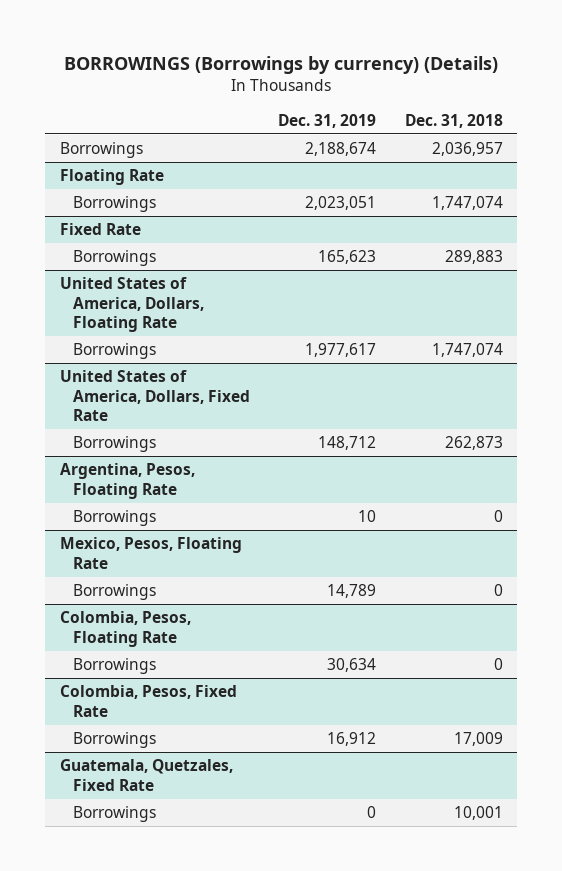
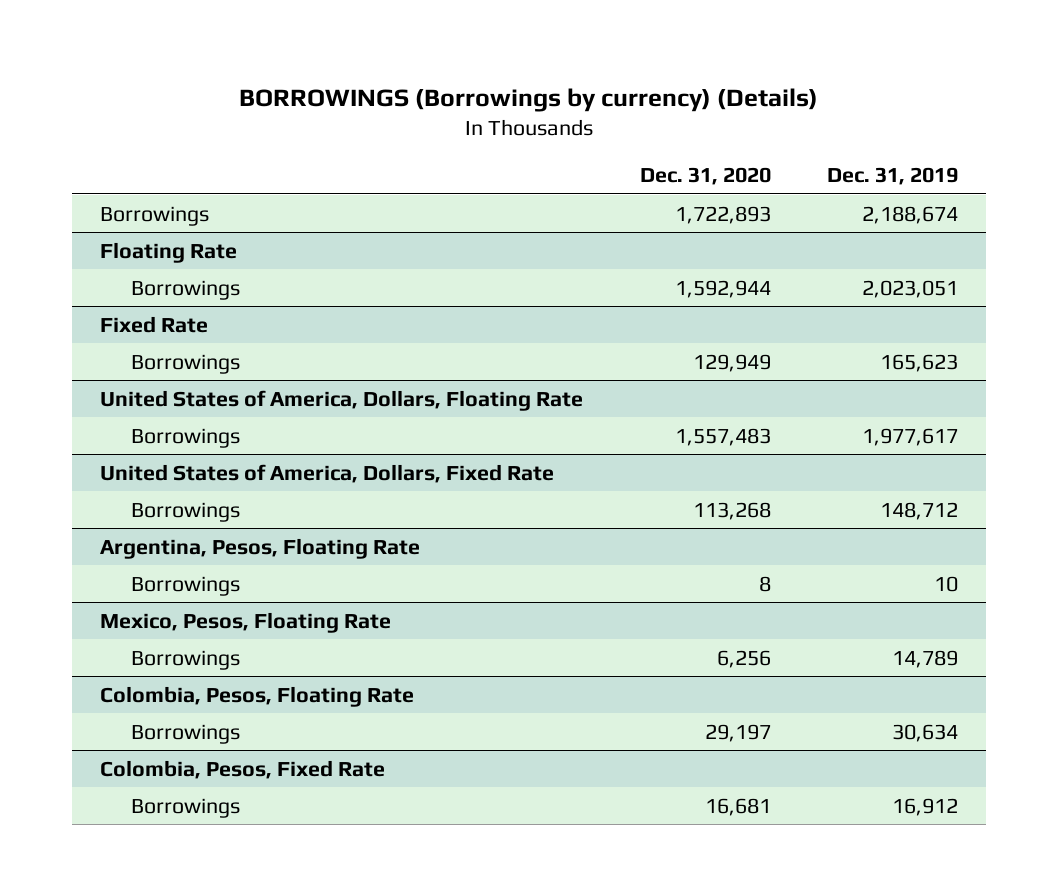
- | Dec. 31, 2019 | Dec. 31, 2018
+ | Dec. 31, 2020 | Dec. 31, 2019
- Guatemala, Quetzales, Fixed Rate
- Borrowings | 0 | 10,001

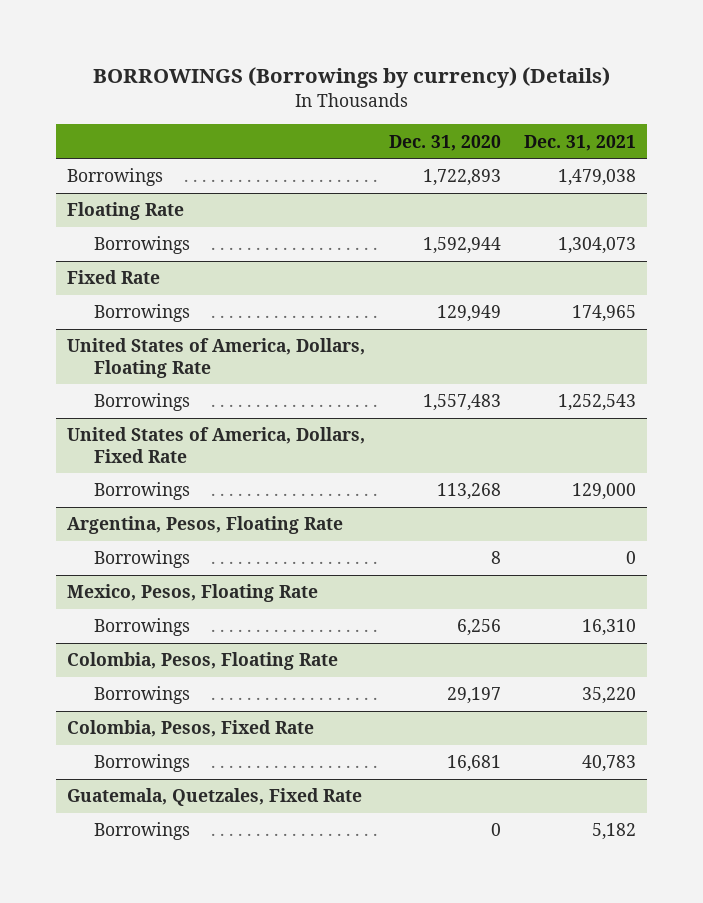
- | Dec. 31, 2020 | Dec. 31, 2019
+ | Dec. 31, 2020 | Dec. 31, 2021
+ Guatemala, Quetzales, Fixed Rate
+ Borrowings | 0 | 5,182

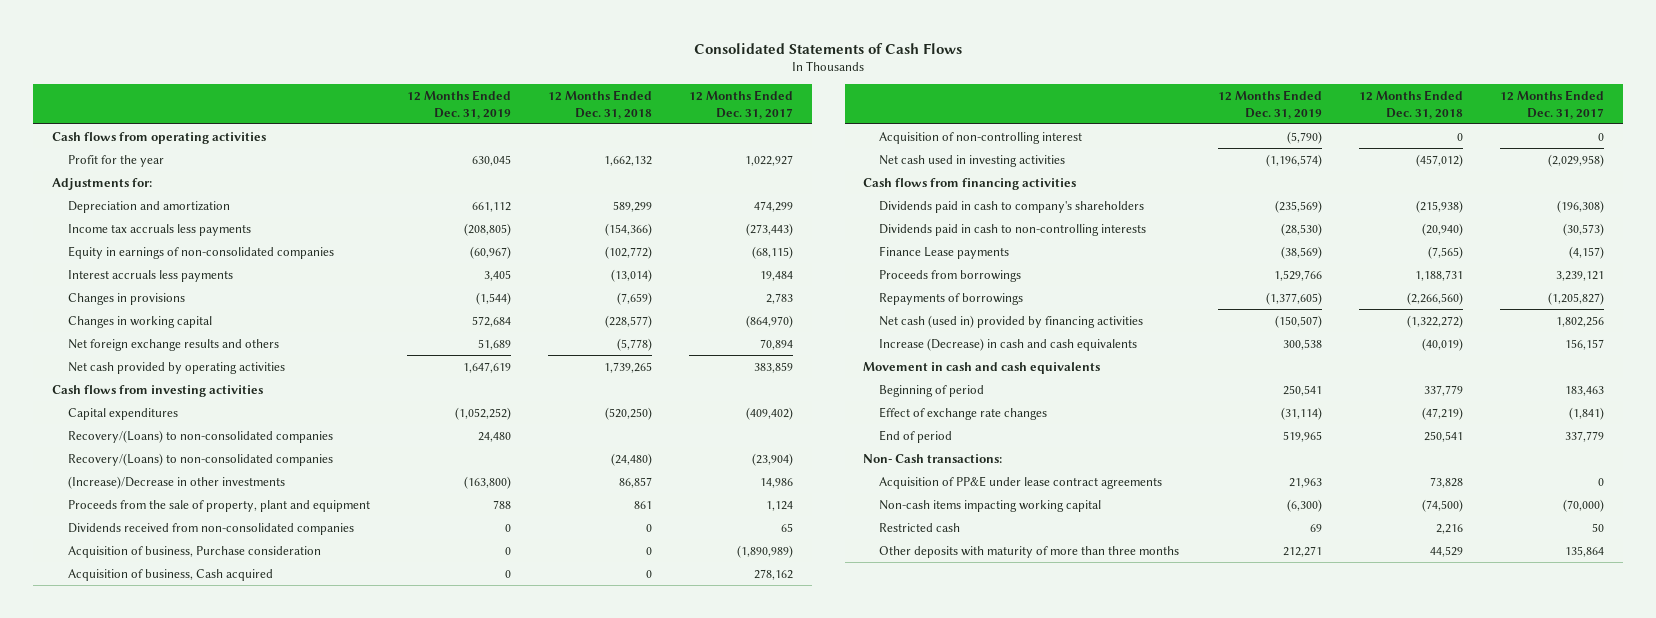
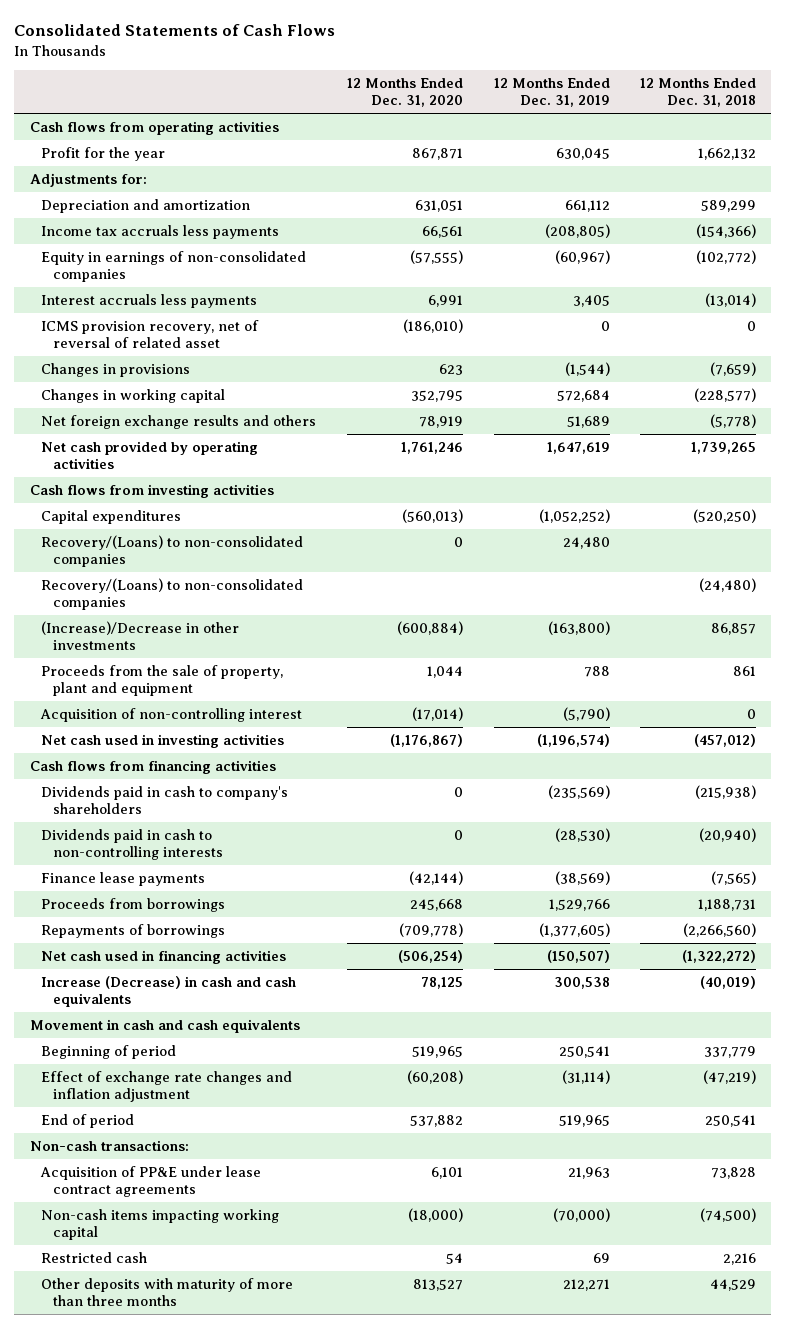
- | 12 Months Ended Dec. 31, 2019 | 12 Months Ended Dec. 31, 2018 | 12 Months Ended Dec. 31, 2017
+ | 12 Months Ended Dec. 31, 2020 | 12 Months Ended Dec. 31, 2019 | 12 Months Ended Dec. 31, 2018
+ ICMS provision recovery, net of reversal of related asset | (186,010) | 0 | 0
- Dividends received from non-consolidated companies | 0 | 0 | 65
- Acquisition of business, Purchase consideration | 0 | 0 | (1,890,989)
- Acquisition of business, Cash acquired | 0 | 0 | 278,162
- Finance Lease payments | (38,569) | (7,565) | (4,157)
+ Finance lease payments | (42,144) | (38,569) | (7,565)
- Net cash (used in) provided by financing activities | (150,507) | (1,322,272) | 1,802,256
+ Net cash used in financing activities | (506,254) | (150,507) | (1,322,272)
- Effect of exchange rate changes | (31,114) | (47,219) | (1,841)
+ Effect of exchange rate changes and inflation adjustment | (60,208) | (31,114) | (47,219)
- Non- Cash transactions:
+ Non-cash transactions:
- Non-cash items impacting working capital | (6,300) | (74,500) | (70,000)
+ Non-cash items impacting working capital | (18,000) | (70,000) | (74,500)

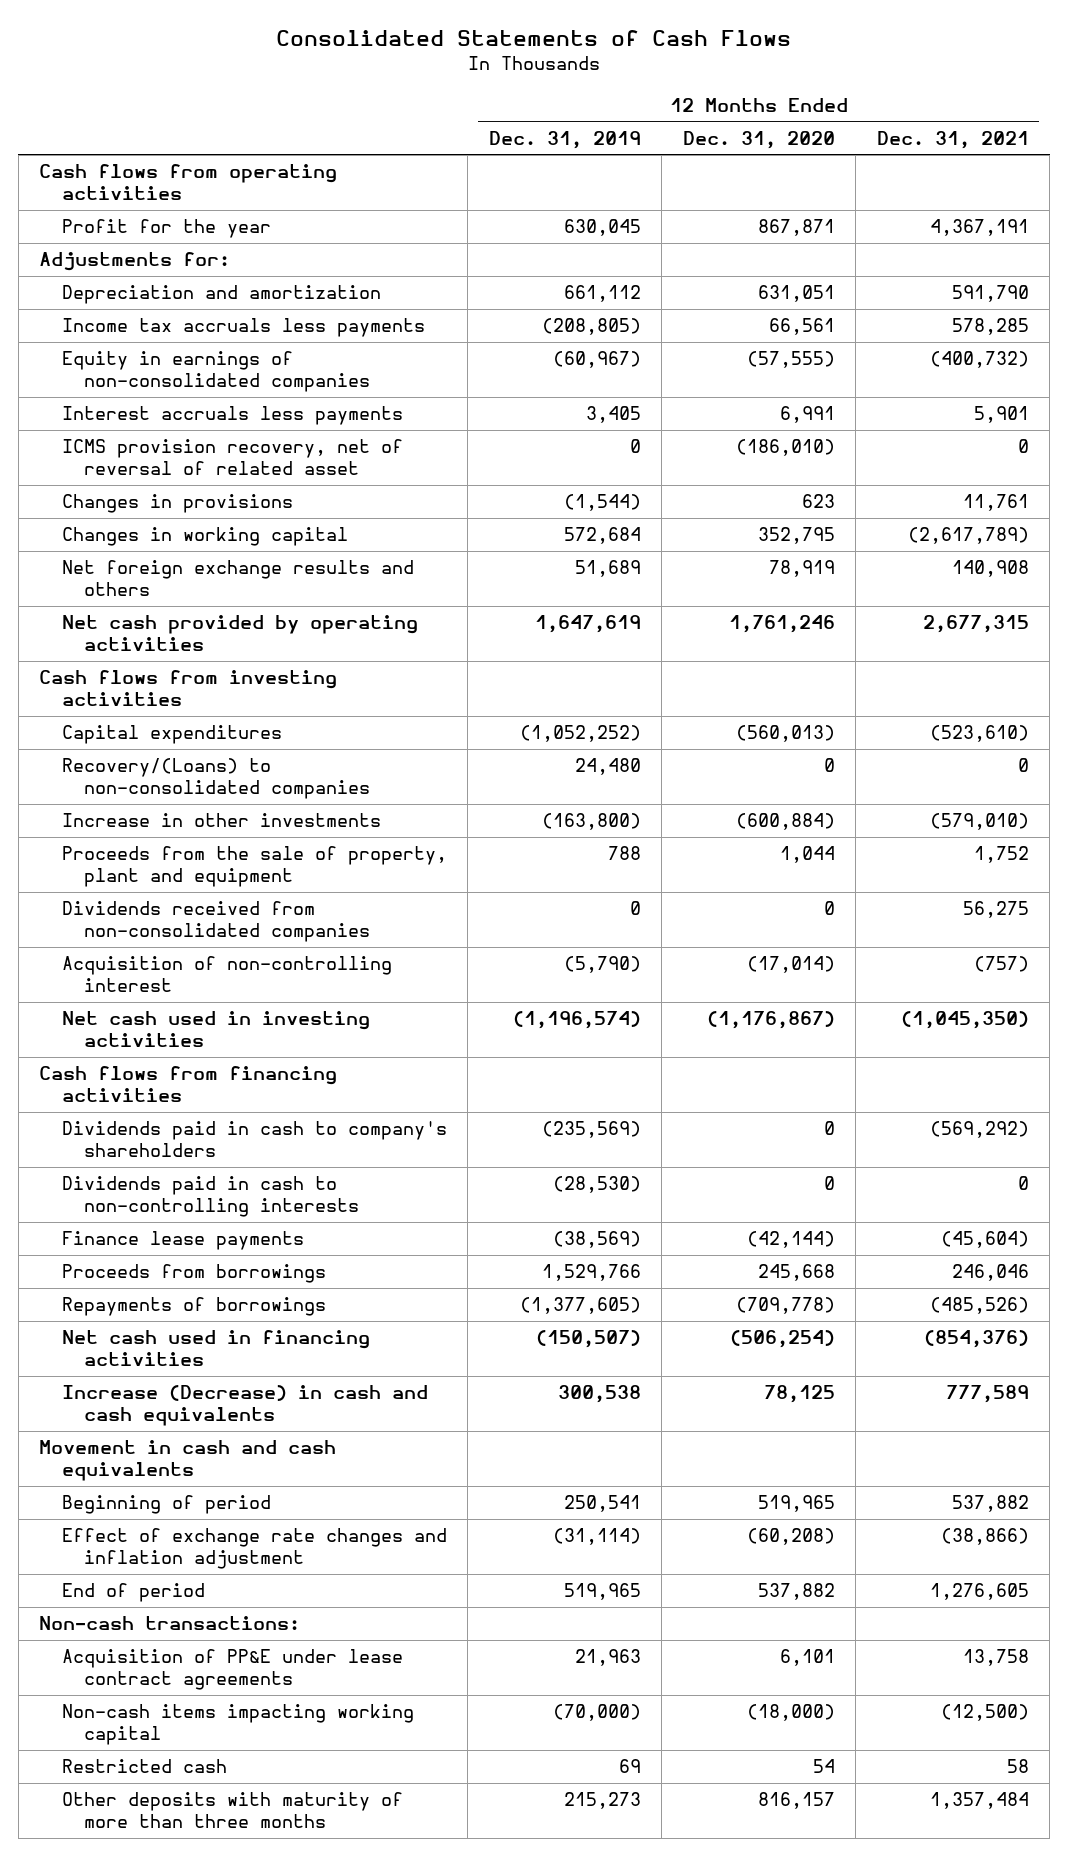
- | 12 Months Ended Dec. 31, 2020 | 12 Months Ended Dec. 31, 2019 | 12 Months Ended Dec. 31, 2018
+ | 12 Months Ended Dec. 31, 2019 | 12 Months Ended Dec. 31, 2020 | 12 Months Ended Dec. 31, 2021
- Recovery/(Loans) to non-consolidated companies | | | (24,480)
- (Increase)/Decrease in other investments | (600,884) | (163,800) | 86,857
+ Increase in other investments | (163,800) | (600,884) | (579,010)
+ Dividends received from non-consolidated companies | 0 | 0 | 56,275
- Other deposits with maturity of more than three months | 813,527 | 212,271 | 44,529
+ Other deposits with maturity of more than three months | 215,273 | 816,157 | 1,357,484

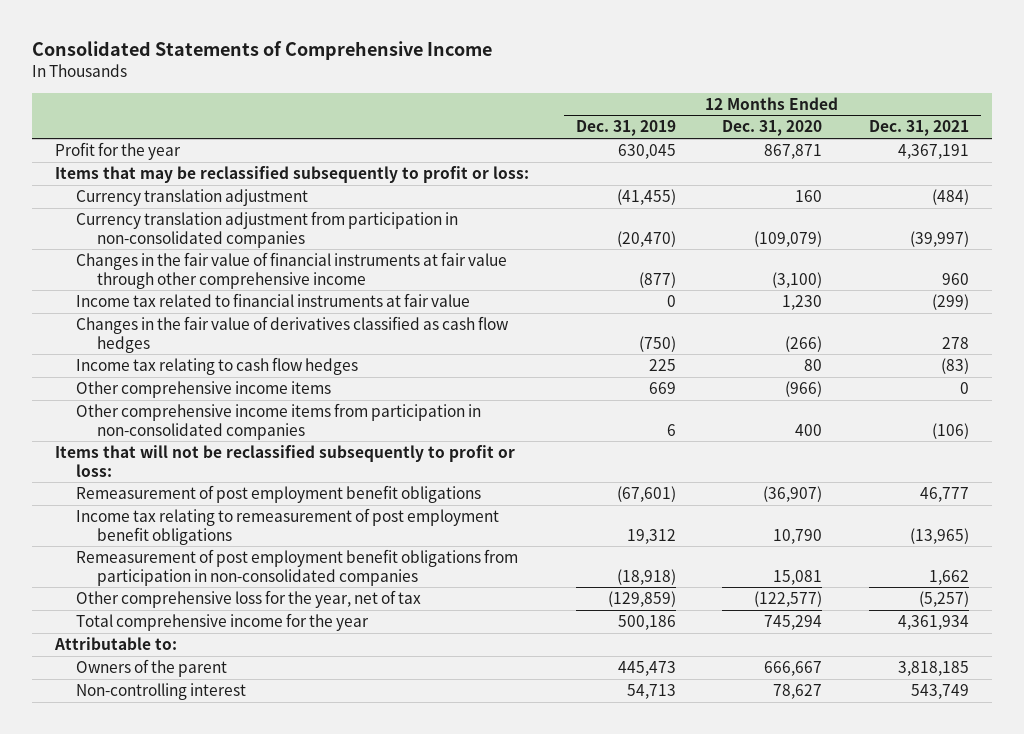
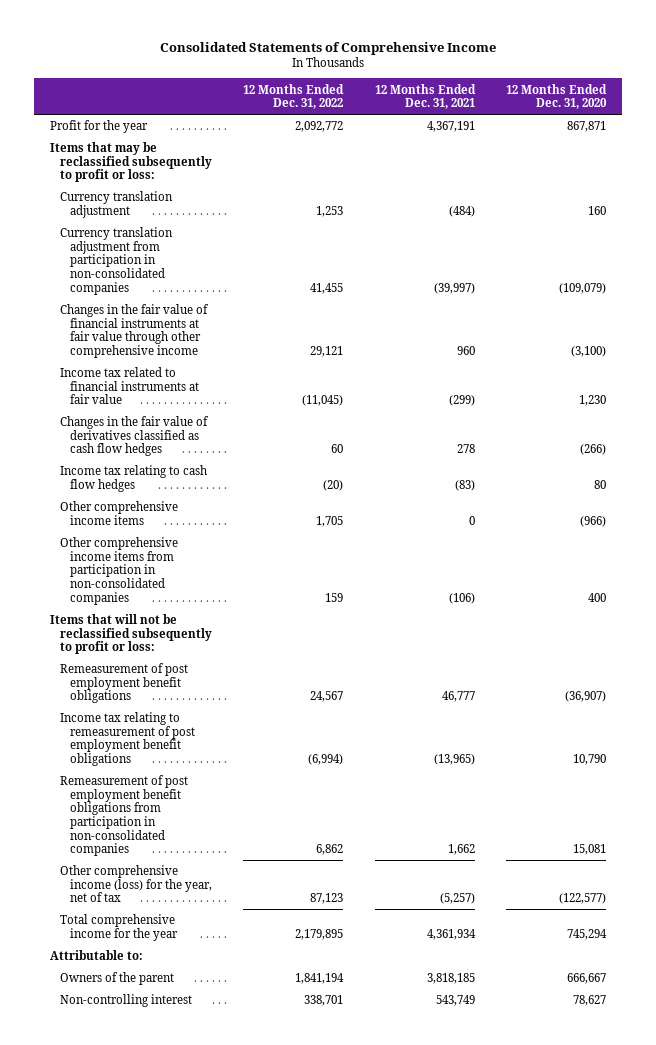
- | 12 Months Ended Dec. 31, 2019 | 12 Months Ended Dec. 31, 2020 | 12 Months Ended Dec. 31, 2021
+ | 12 Months Ended Dec. 31, 2022 | 12 Months Ended Dec. 31, 2021 | 12 Months Ended Dec. 31, 2020
- Other comprehensive loss for the year, net of tax | (129,859) | (122,577) | (5,257)
+ Other comprehensive income (loss) for the year, net of tax | 87,123 | (5,257) | (122,577)

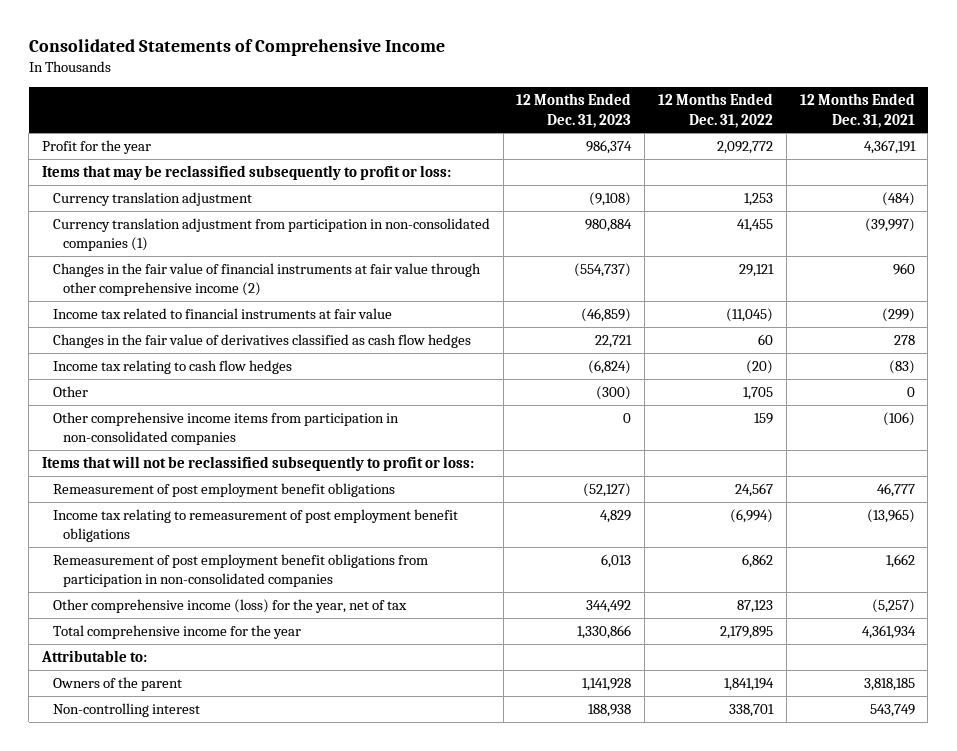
- | 12 Months Ended Dec. 31, 2022 | 12 Months Ended Dec. 31, 2021 | 12 Months Ended Dec. 31, 2020
+ | 12 Months Ended Dec. 31, 2023 | 12 Months Ended Dec. 31, 2022 | 12 Months Ended Dec. 31, 2021
- Currency translation adjustment from participation in non-consolidated companies | 41,455 | (39,997) | (109,079)
- Changes in the fair value of financial instruments at fair value through other comprehensive income | 29,121 | 960 | (3,100)
+ Currency translation adjustment from participation in non-consolidated companies (1) | 980,884 | 41,455 | (39,997)
+ Changes in the fair value of financial instruments at fair value through other comprehensive income (2) | (554,737) | 29,121 | 960
- Other comprehensive income items | 1,705 | 0 | (966)
+ Other | (300) | 1,705 | 0

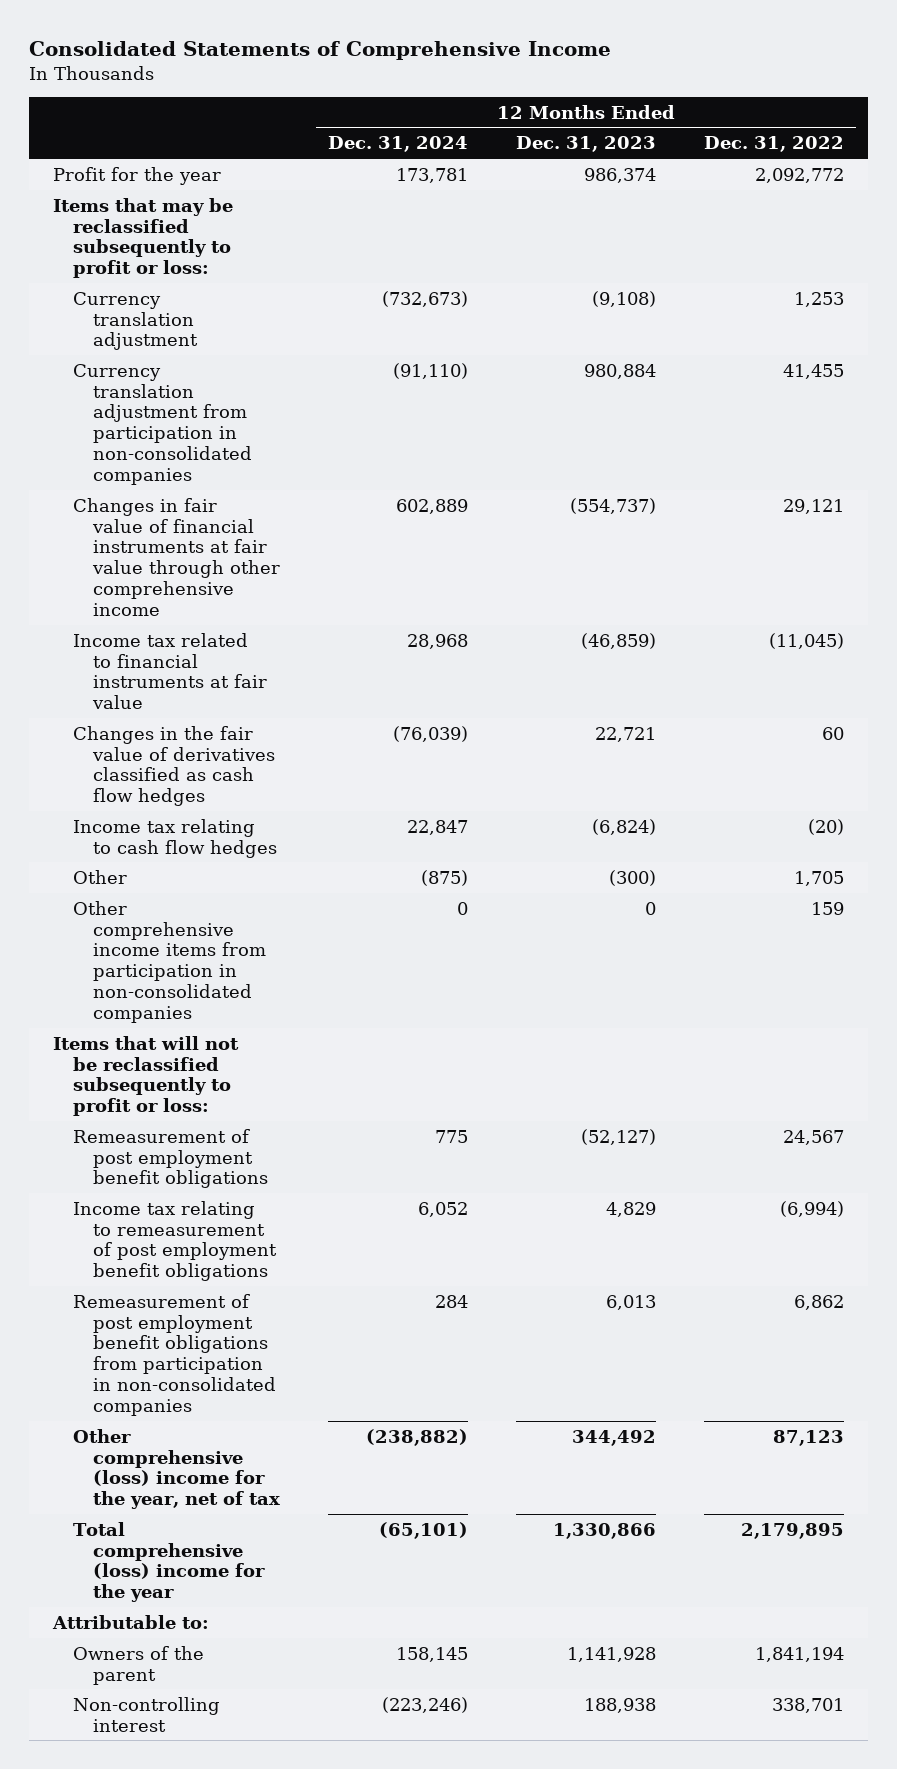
- | 12 Months Ended Dec. 31, 2023 | 12 Months Ended Dec. 31, 2022 | 12 Months Ended Dec. 31, 2021
+ | 12 Months Ended Dec. 31, 2024 | 12 Months Ended Dec. 31, 2023 | 12 Months Ended Dec. 31, 2022
- Currency translation adjustment from participation in non-consolidated companies (1) | 980,884 | 41,455 | (39,997)
- Changes in the fair value of financial instruments at fair value through other comprehensive income (2) | (554,737) | 29,121 | 960
+ Currency translation adjustment from participation in non-consolidated companies | (91,110) | 980,884 | 41,455
+ Changes in fair value of financial instruments at fair value through other comprehensive income | 602,889 | (554,737) | 29,121
- Other comprehensive income (loss) for the year, net of tax | 344,492 | 87,123 | (5,257)
- Total comprehensive income for the year | 1,330,866 | 2,179,895 | 4,361,934
+ Other comprehensive (loss) income for the year, net of tax | (238,882) | 344,492 | 87,123
+ Total comprehensive (loss) income for the year | (65,101) | 1,330,866 | 2,179,895

